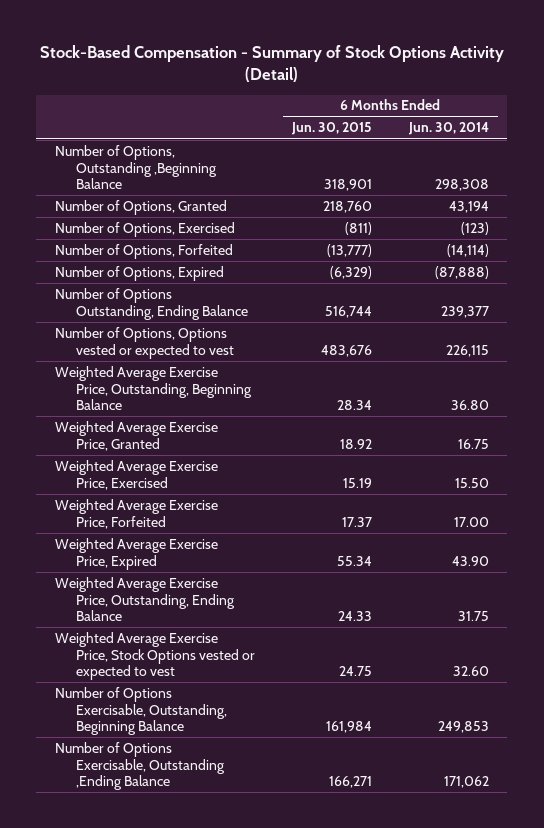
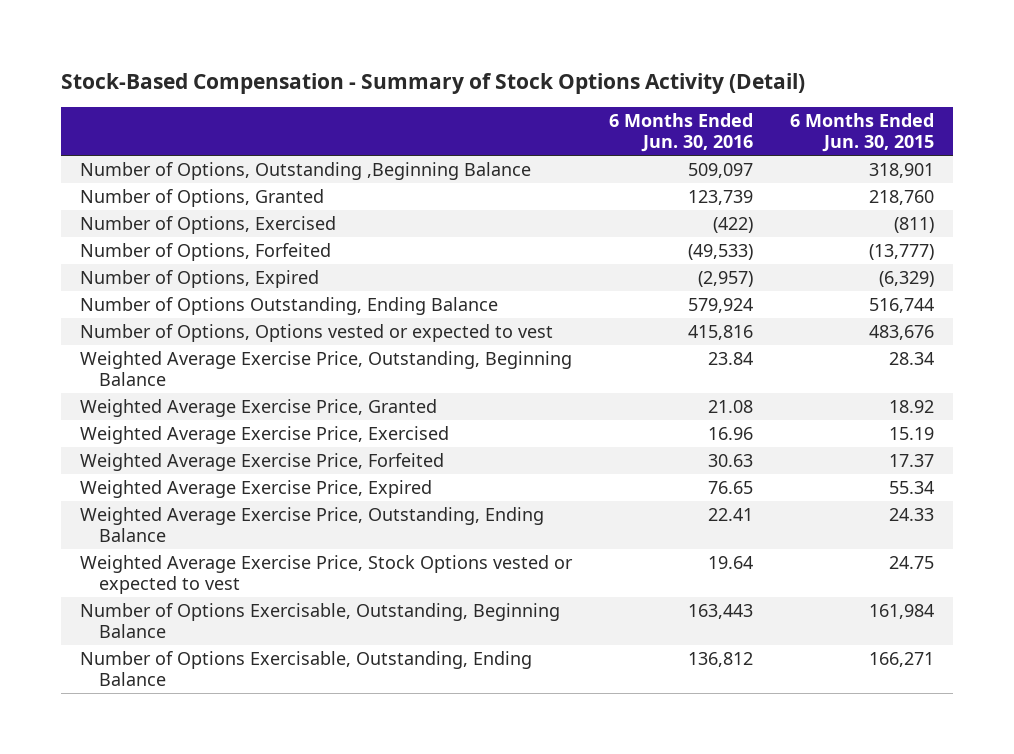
- | 6 Months Ended Jun. 30, 2015 | 6 Months Ended Jun. 30, 2014
+ | 6 Months Ended Jun. 30, 2016 | 6 Months Ended Jun. 30, 2015
- Number of Options Exercisable, Outstanding ,Ending Balance | 166,271 | 171,062
+ Number of Options Exercisable, Outstanding, Ending Balance | 136,812 | 166,271

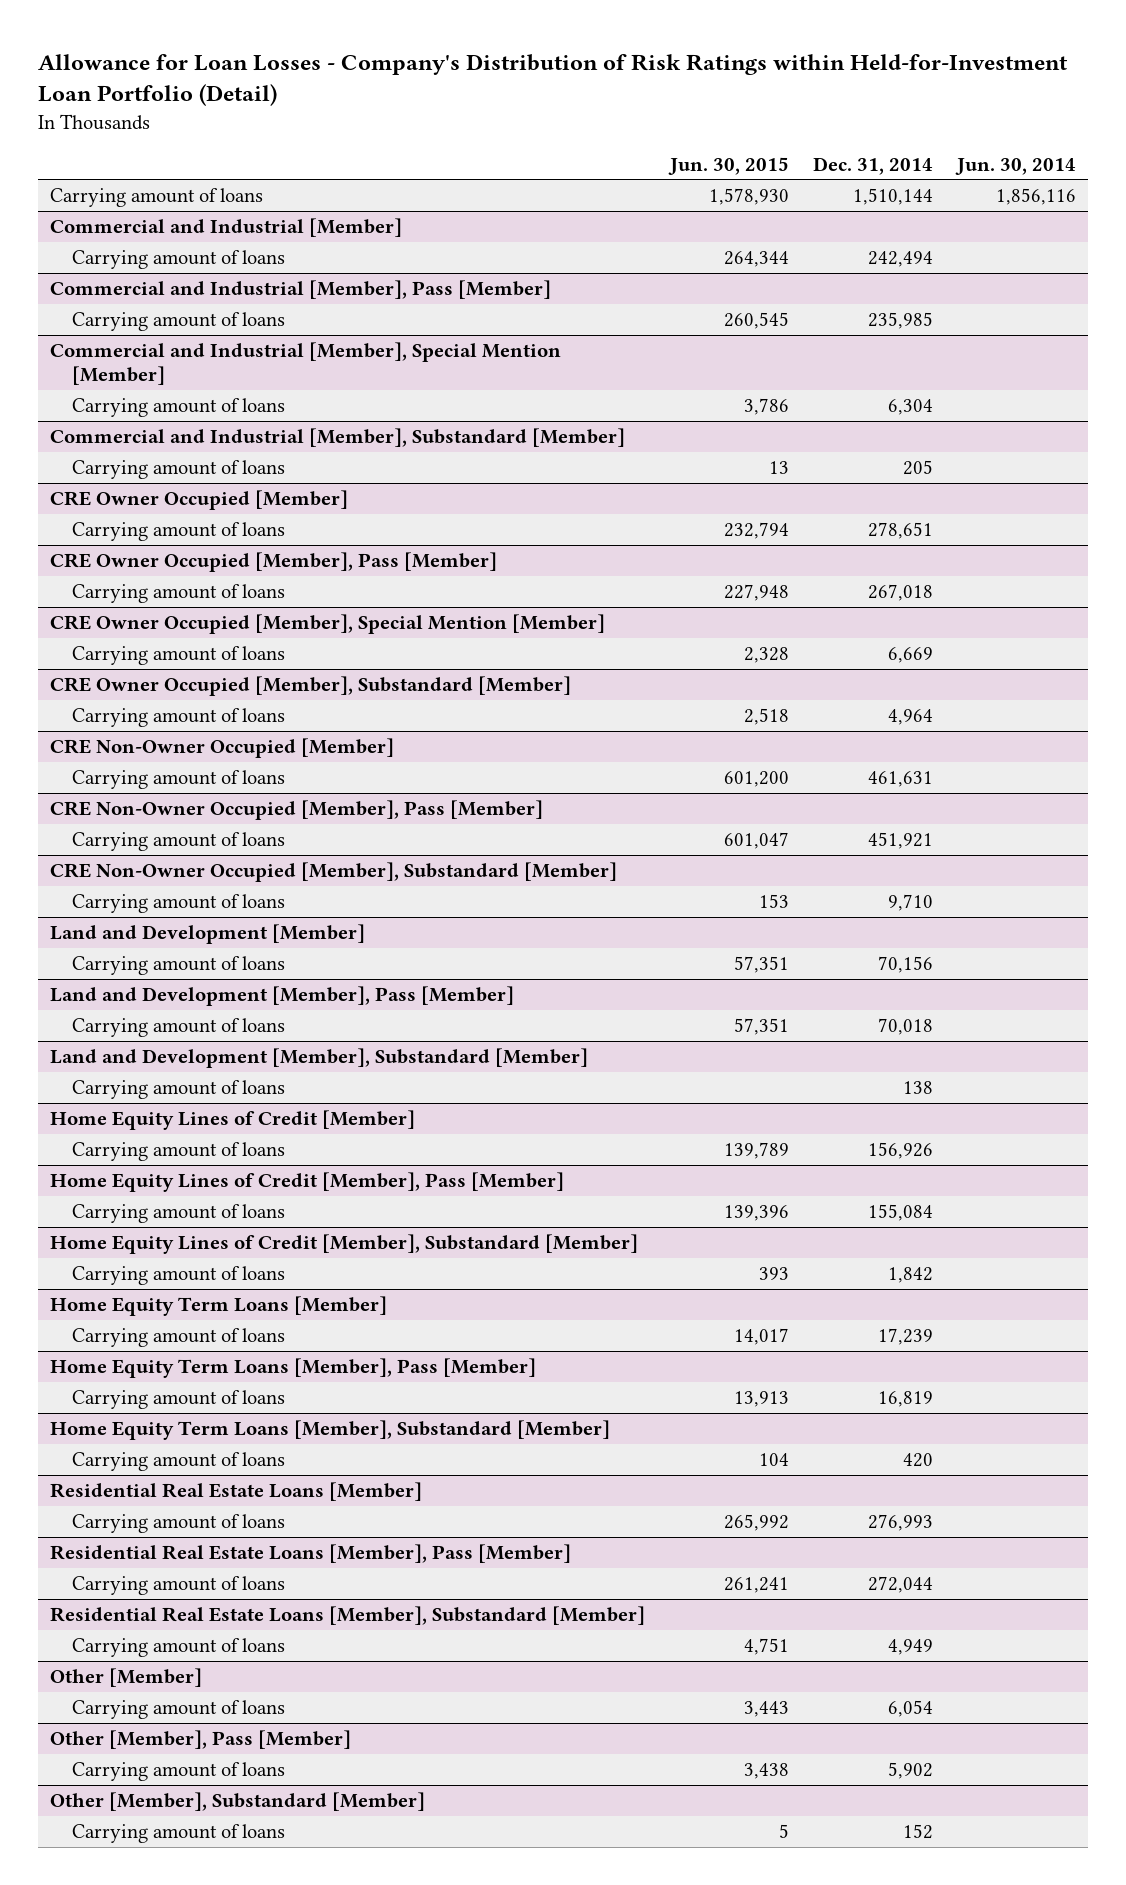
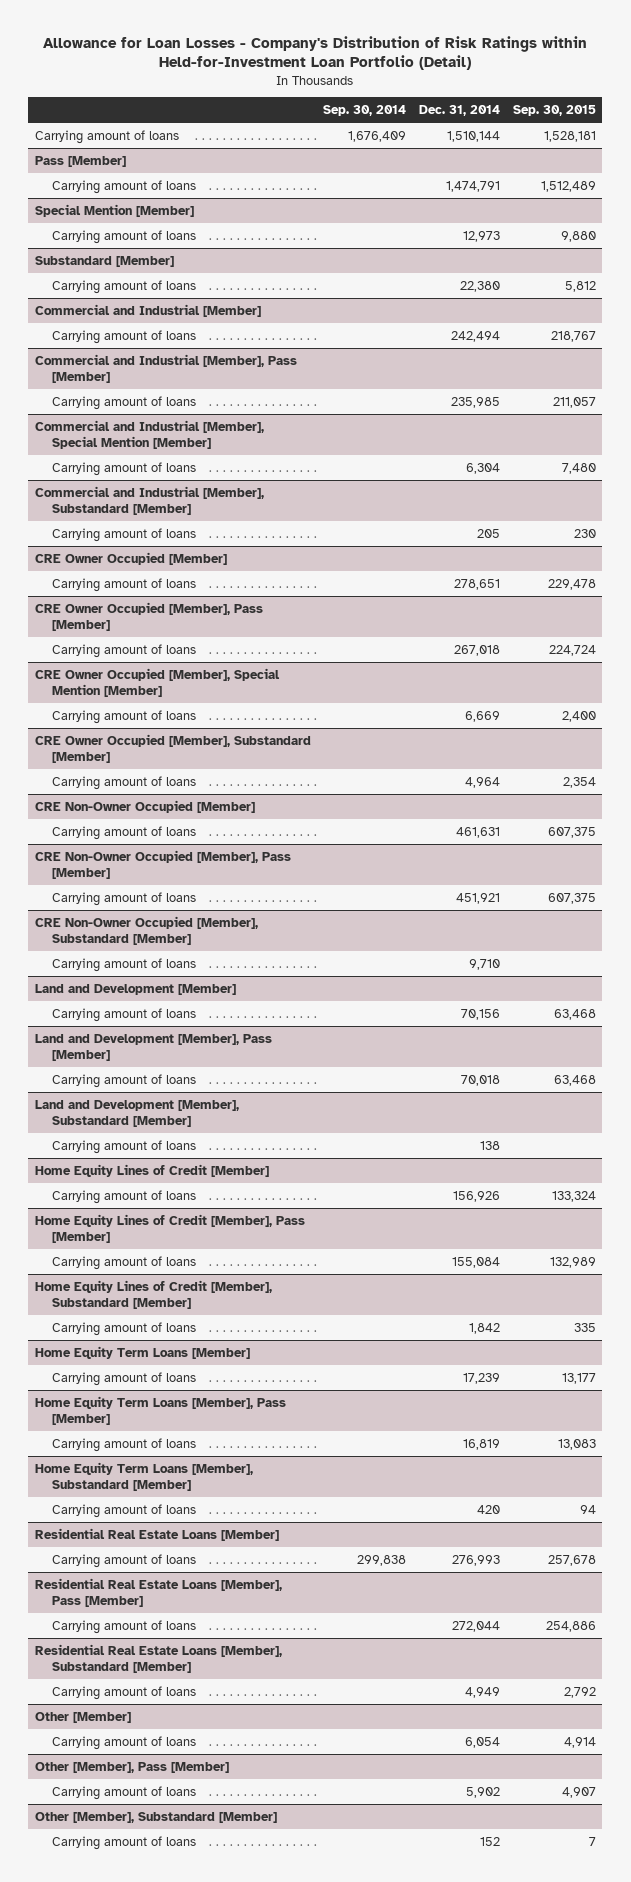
- | Jun. 30, 2015 | Dec. 31, 2014 | Jun. 30, 2014
+ | Sep. 30, 2014 | Dec. 31, 2014 | Sep. 30, 2015
+ Pass [Member]
+ Carrying amount of loans | | 1,474,791 | 1,512,489
+ Special Mention [Member]
+ Carrying amount of loans | | 12,973 | 9,880
+ Substandard [Member]
+ Carrying amount of loans | | 22,380 | 5,812

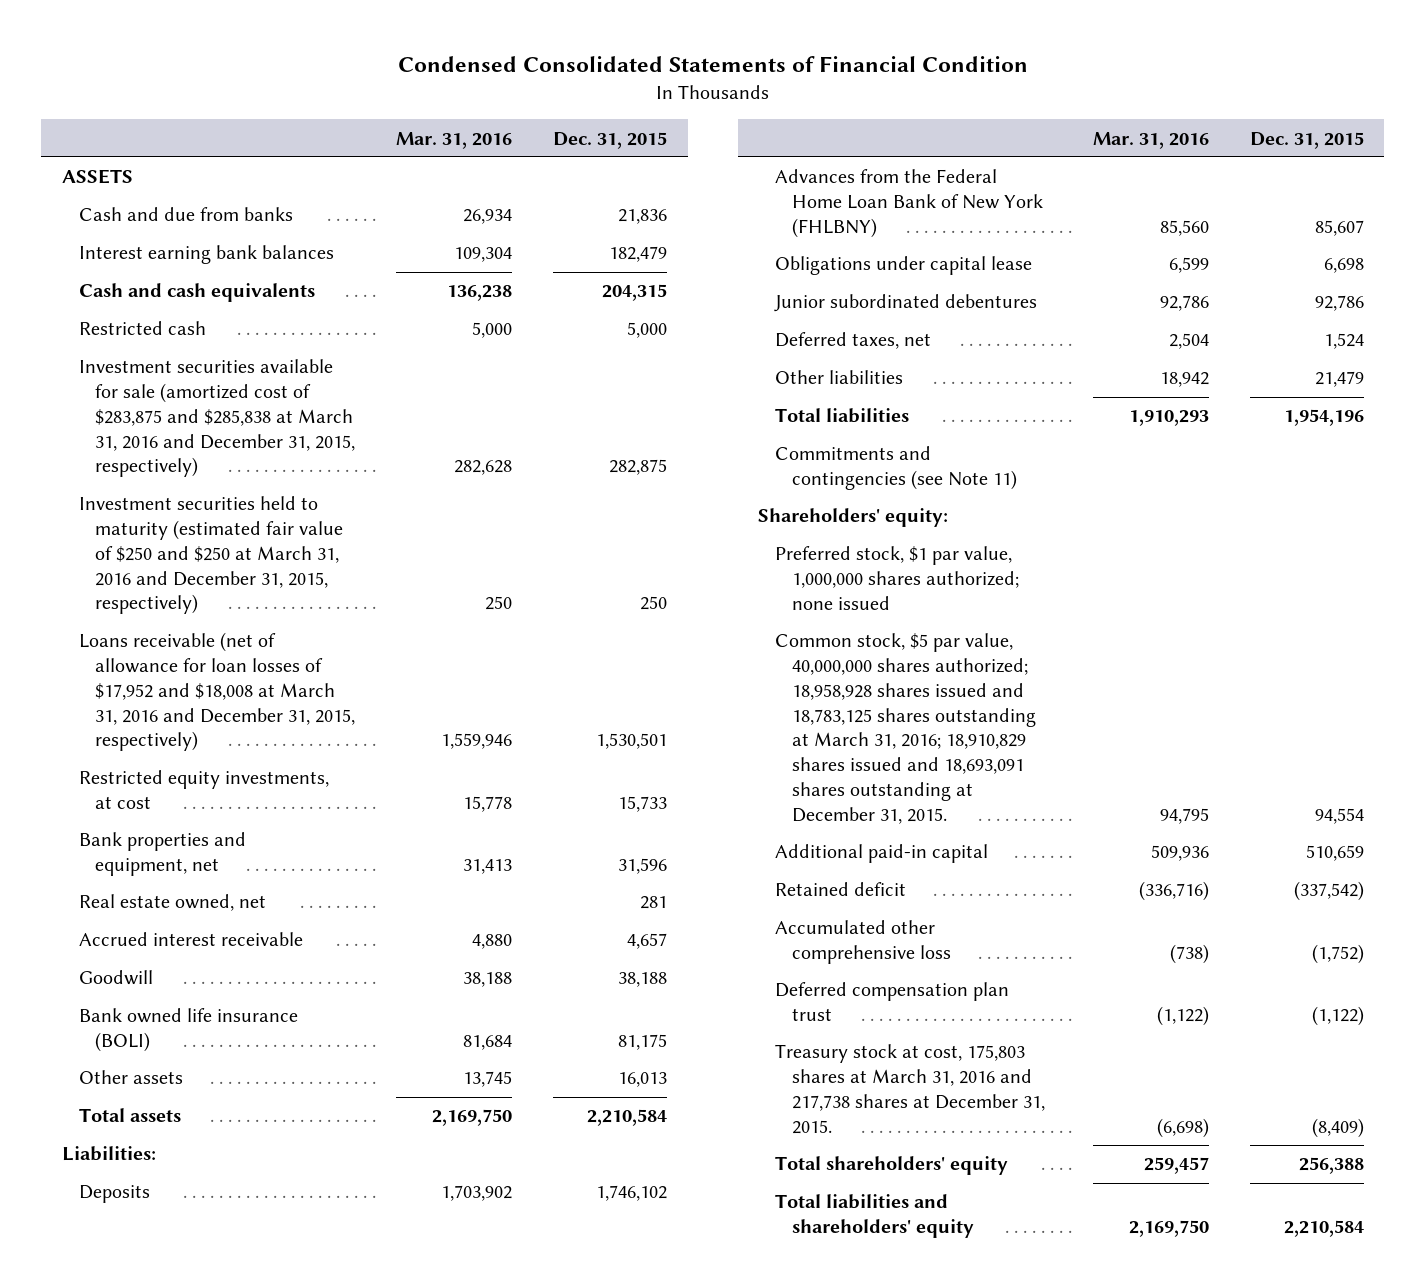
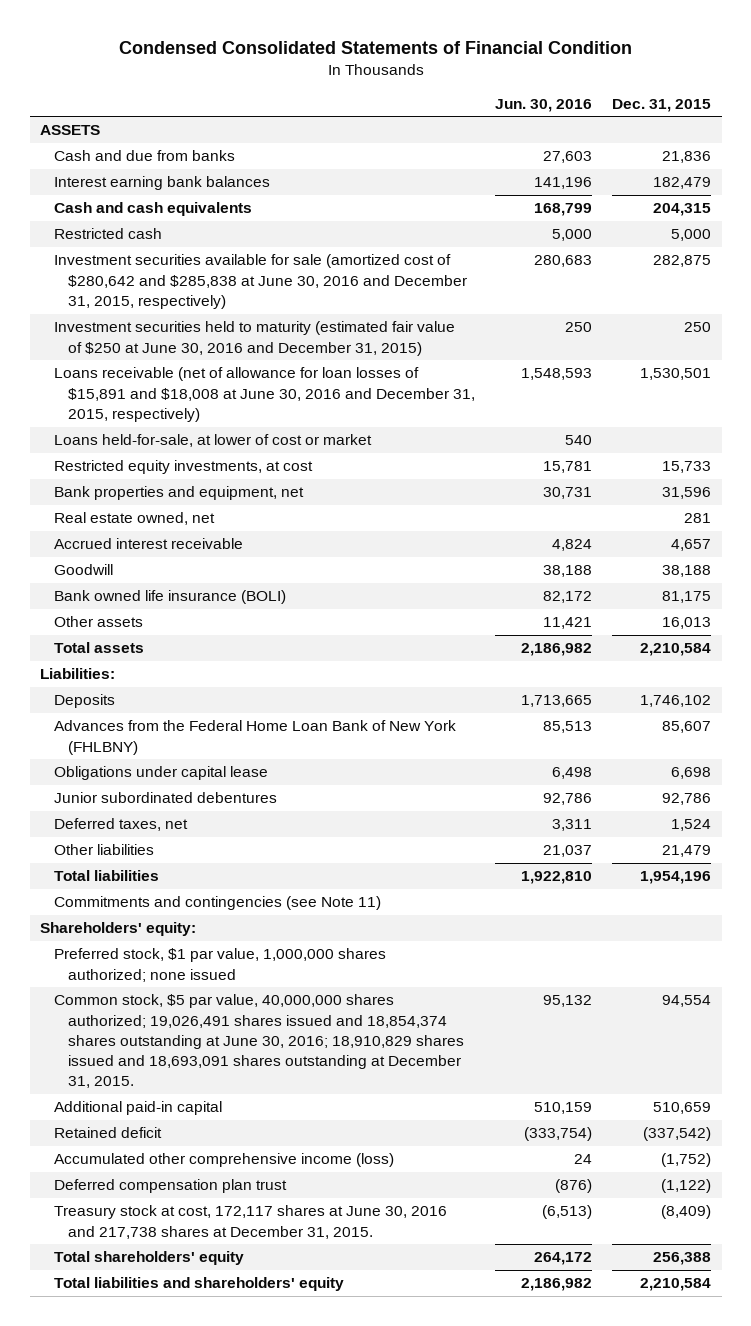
- | Mar. 31, 2016 | Dec. 31, 2015
+ | Jun. 30, 2016 | Dec. 31, 2015
- Investment securities available for sale (amortized cost of $283,875 and $285,838 at March 31, 2016 and December 31, 2015, respectively) | 282,628 | 282,875
- Investment securities held to maturity (estimated fair value of $250 and $250 at March 31, 2016 and December 31, 2015, respectively) | 250 | 250
- Loans receivable (net of allowance for loan losses of $17,952 and $18,008 at March 31, 2016 and December 31, 2015, respectively) | 1,559,946 | 1,530,501
+ Investment securities available for sale (amortized cost of $280,642 and $285,838 at June 30, 2016 and December 31, 2015, respectively) | 280,683 | 282,875
+ Investment securities held to maturity (estimated fair value of $250 at June 30, 2016 and December 31, 2015) | 250 | 250
+ Loans receivable (net of allowance for loan losses of $15,891 and $18,008 at June 30, 2016 and December 31, 2015, respectively) | 1,548,593 | 1,530,501
+ Loans held-for-sale, at lower of cost or market | 540 |
- Common stock, $5 par value, 40,000,000 shares authorized; 18,958,928 shares issued and 18,783,125 shares outstanding at March 31, 2016; 18,910,829 shares issued and 18,693,091 shares outstanding at December 31, 2015. | 94,795 | 94,554
+ Common stock, $5 par value, 40,000,000 shares authorized; 19,026,491 shares issued and 18,854,374 shares outstanding at June 30, 2016; 18,910,829 shares issued and 18,693,091 shares outstanding at December 31, 2015. | 95,132 | 94,554
- Accumulated other comprehensive loss | (738) | (1,752)
+ Accumulated other comprehensive income (loss) | 24 | (1,752)
- Treasury stock at cost, 175,803 shares at March 31, 2016 and 217,738 shares at December 31, 2015. | (6,698) | (8,409)
+ Treasury stock at cost, 172,117 shares at June 30, 2016 and 217,738 shares at December 31, 2015. | (6,513) | (8,409)

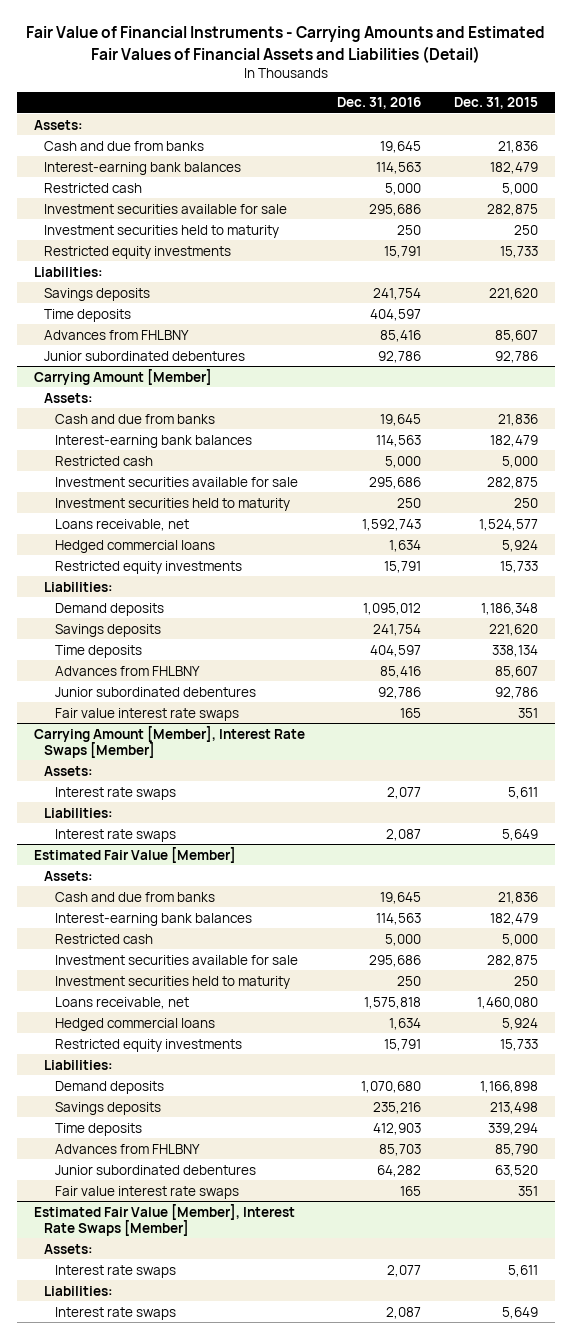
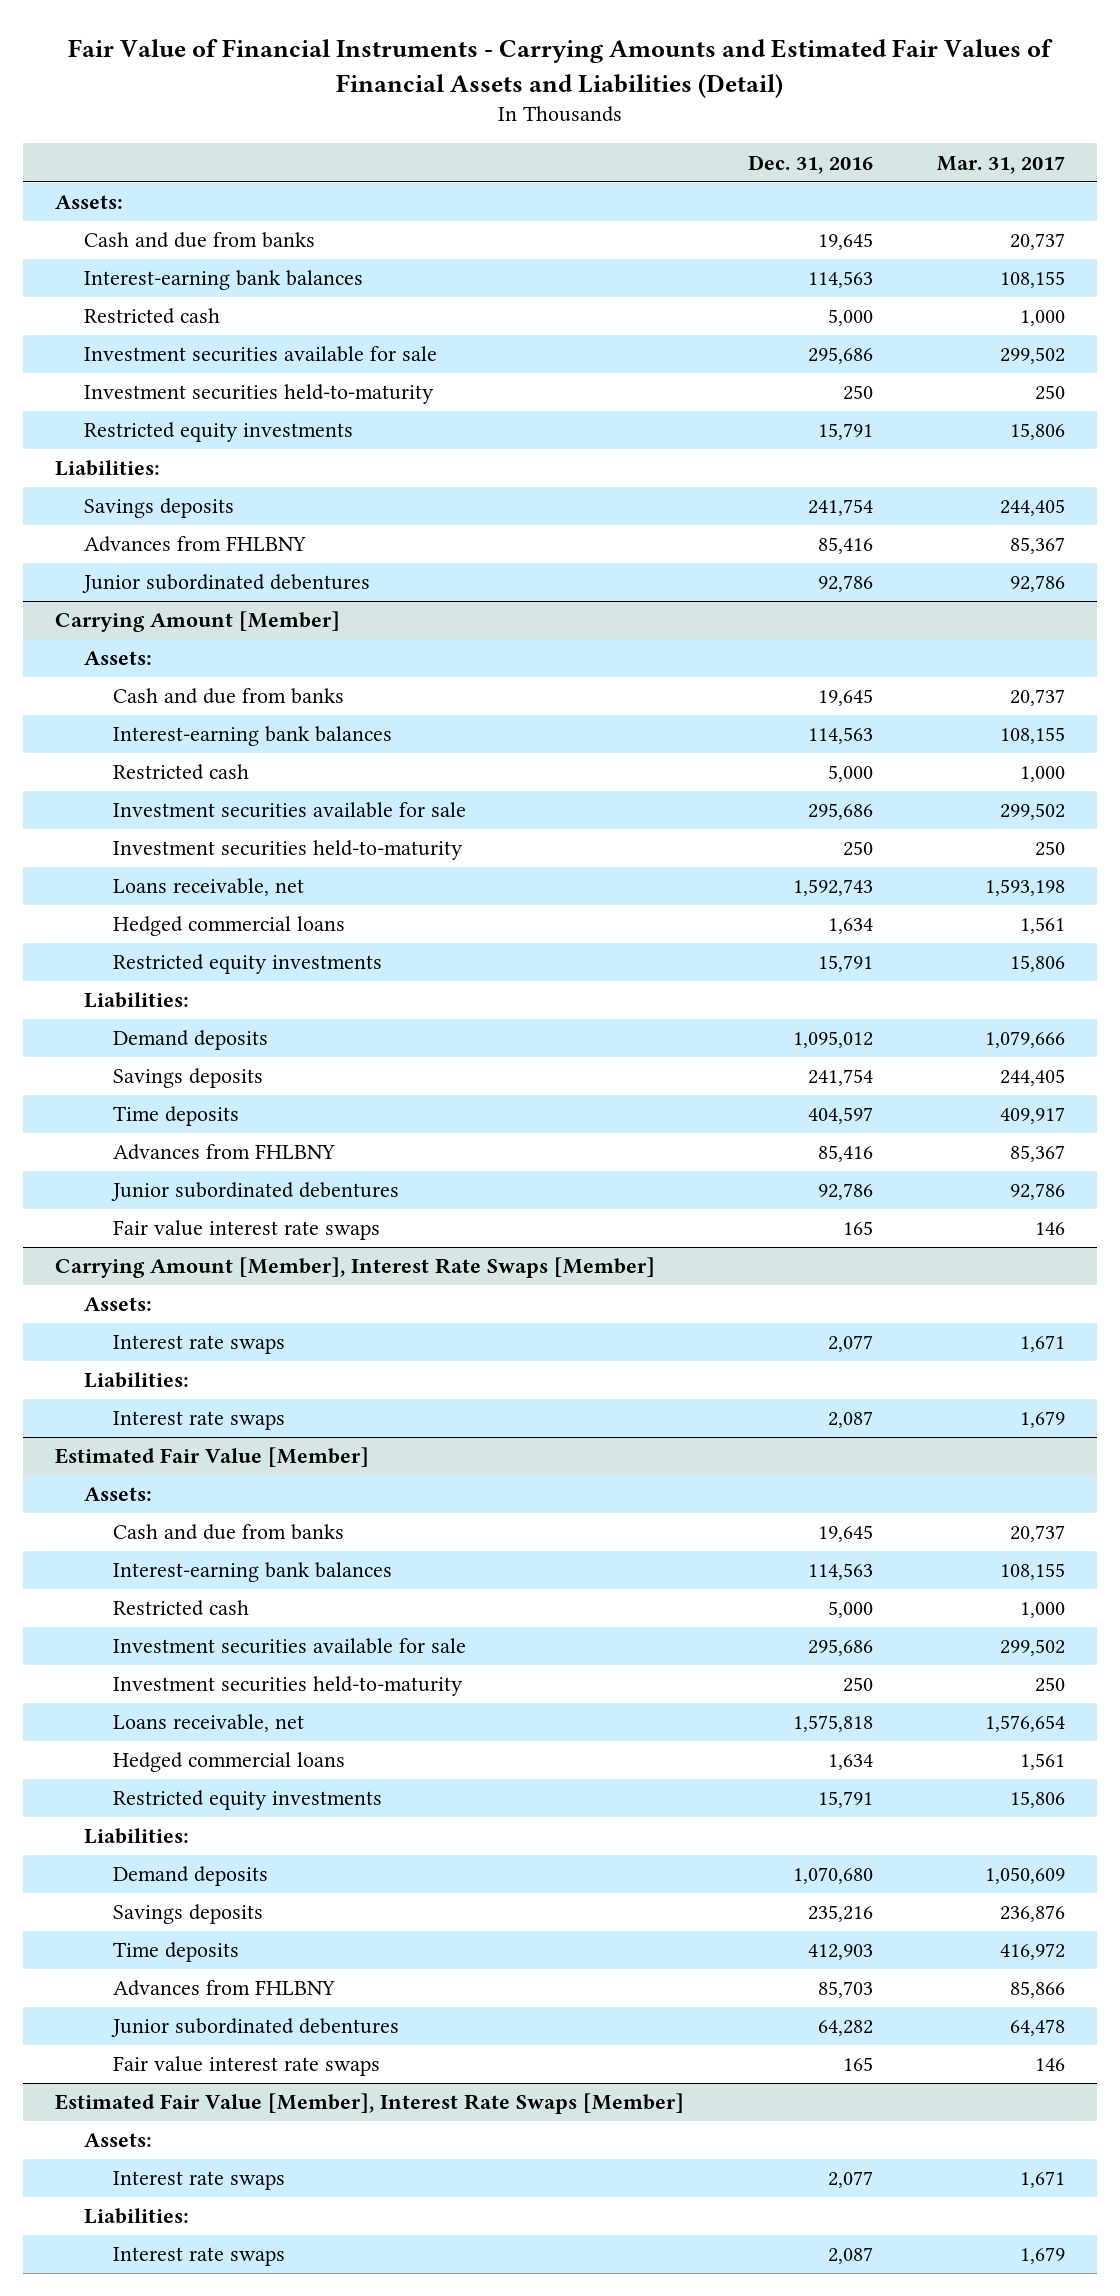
- | Dec. 31, 2016 | Dec. 31, 2015
+ | Dec. 31, 2016 | Mar. 31, 2017
- Investment securities held to maturity | 250 | 250
+ Investment securities held-to-maturity | 250 | 250
- Time deposits | 404,597 |
@ Carrying Amount [Member]
- Investment securities held to maturity | 250 | 250
+ Investment securities held-to-maturity | 250 | 250
@ Estimated Fair Value [Member]
- Investment securities held to maturity | 250 | 250
+ Investment securities held-to-maturity | 250 | 250

